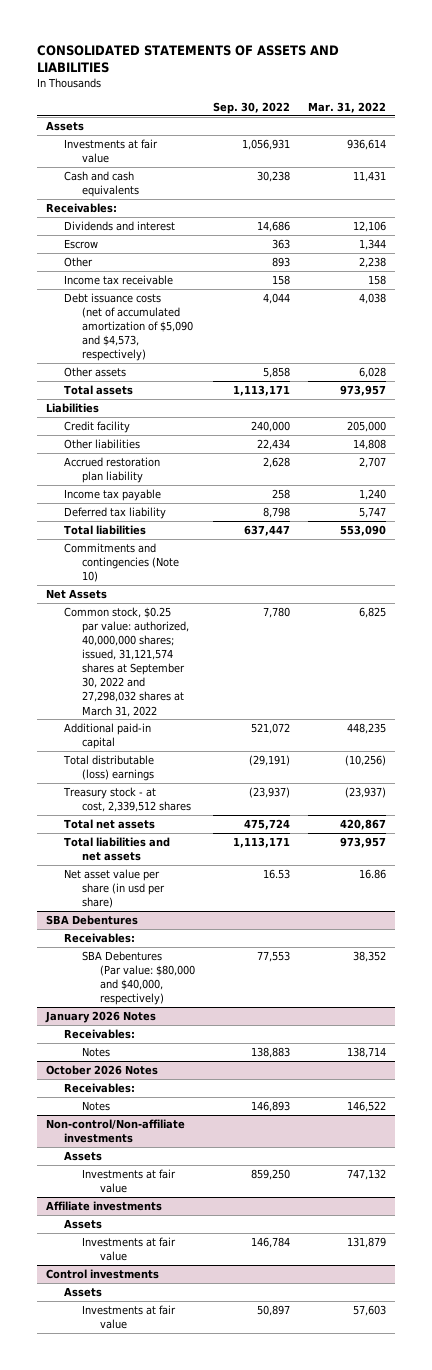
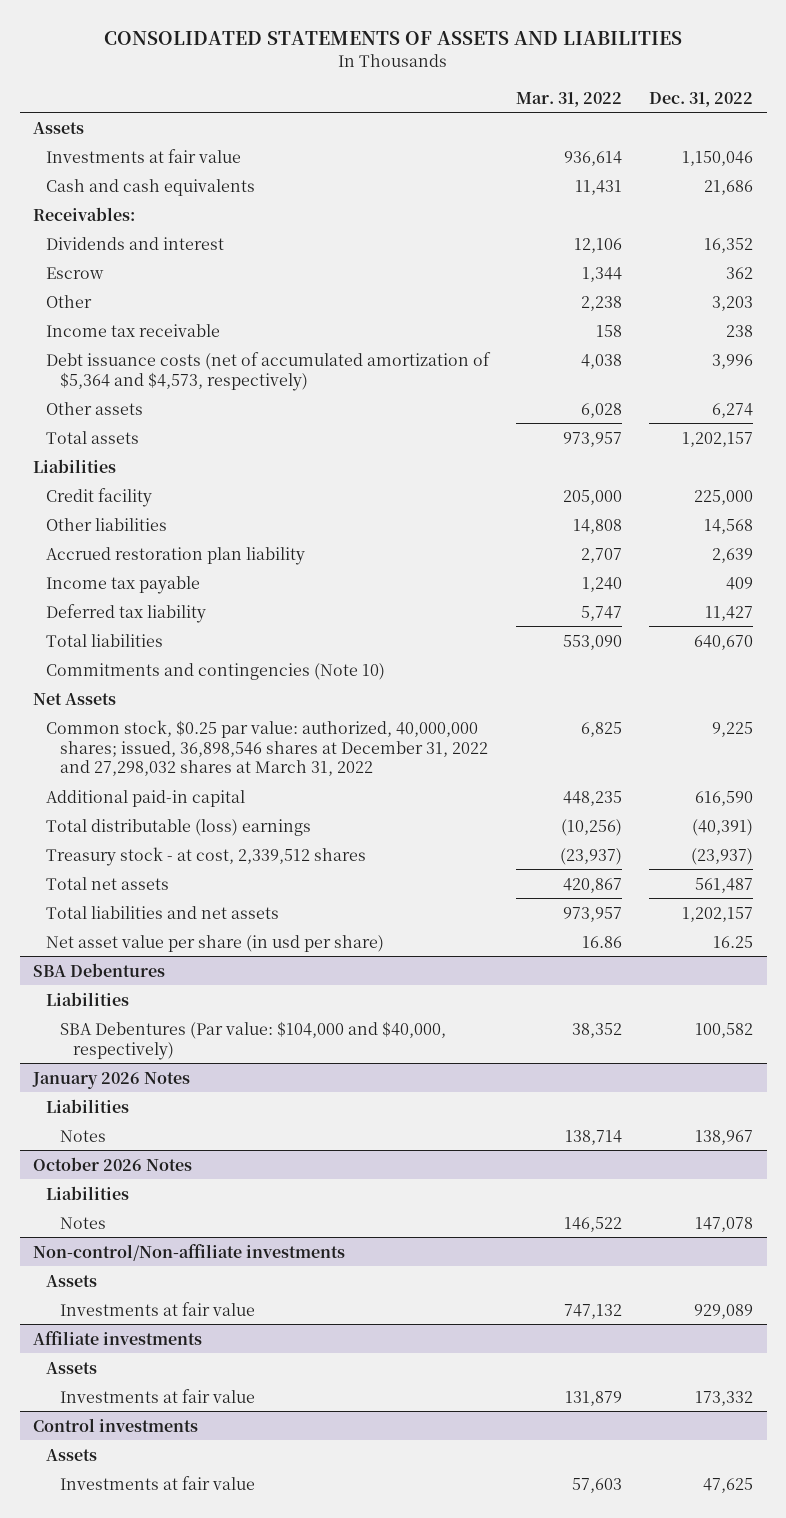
- | Sep. 30, 2022 | Mar. 31, 2022
+ | Mar. 31, 2022 | Dec. 31, 2022
- Debt issuance costs (net of accumulated amortization of $5,090 and $4,573, respectively) | 4,044 | 4,038
+ Debt issuance costs (net of accumulated amortization of $5,364 and $4,573, respectively) | 4,038 | 3,996
- Common stock, $0.25 par value: authorized, 40,000,000 shares; issued, 31,121,574 shares at September 30, 2022 and 27,298,032 shares at March 31, 2022 | 7,780 | 6,825
+ Common stock, $0.25 par value: authorized, 40,000,000 shares; issued, 36,898,546 shares at December 31, 2022 and 27,298,032 shares at March 31, 2022 | 6,825 | 9,225
@ SBA Debentures
- Receivables:
- SBA Debentures (Par value: $80,000 and $40,000, respectively) | 77,553 | 38,352
+ Liabilities
+ SBA Debentures (Par value: $104,000 and $40,000, respectively) | 38,352 | 100,582
@ January 2026 Notes
- Receivables:
+ Liabilities
@ October 2026 Notes
- Receivables:
+ Liabilities

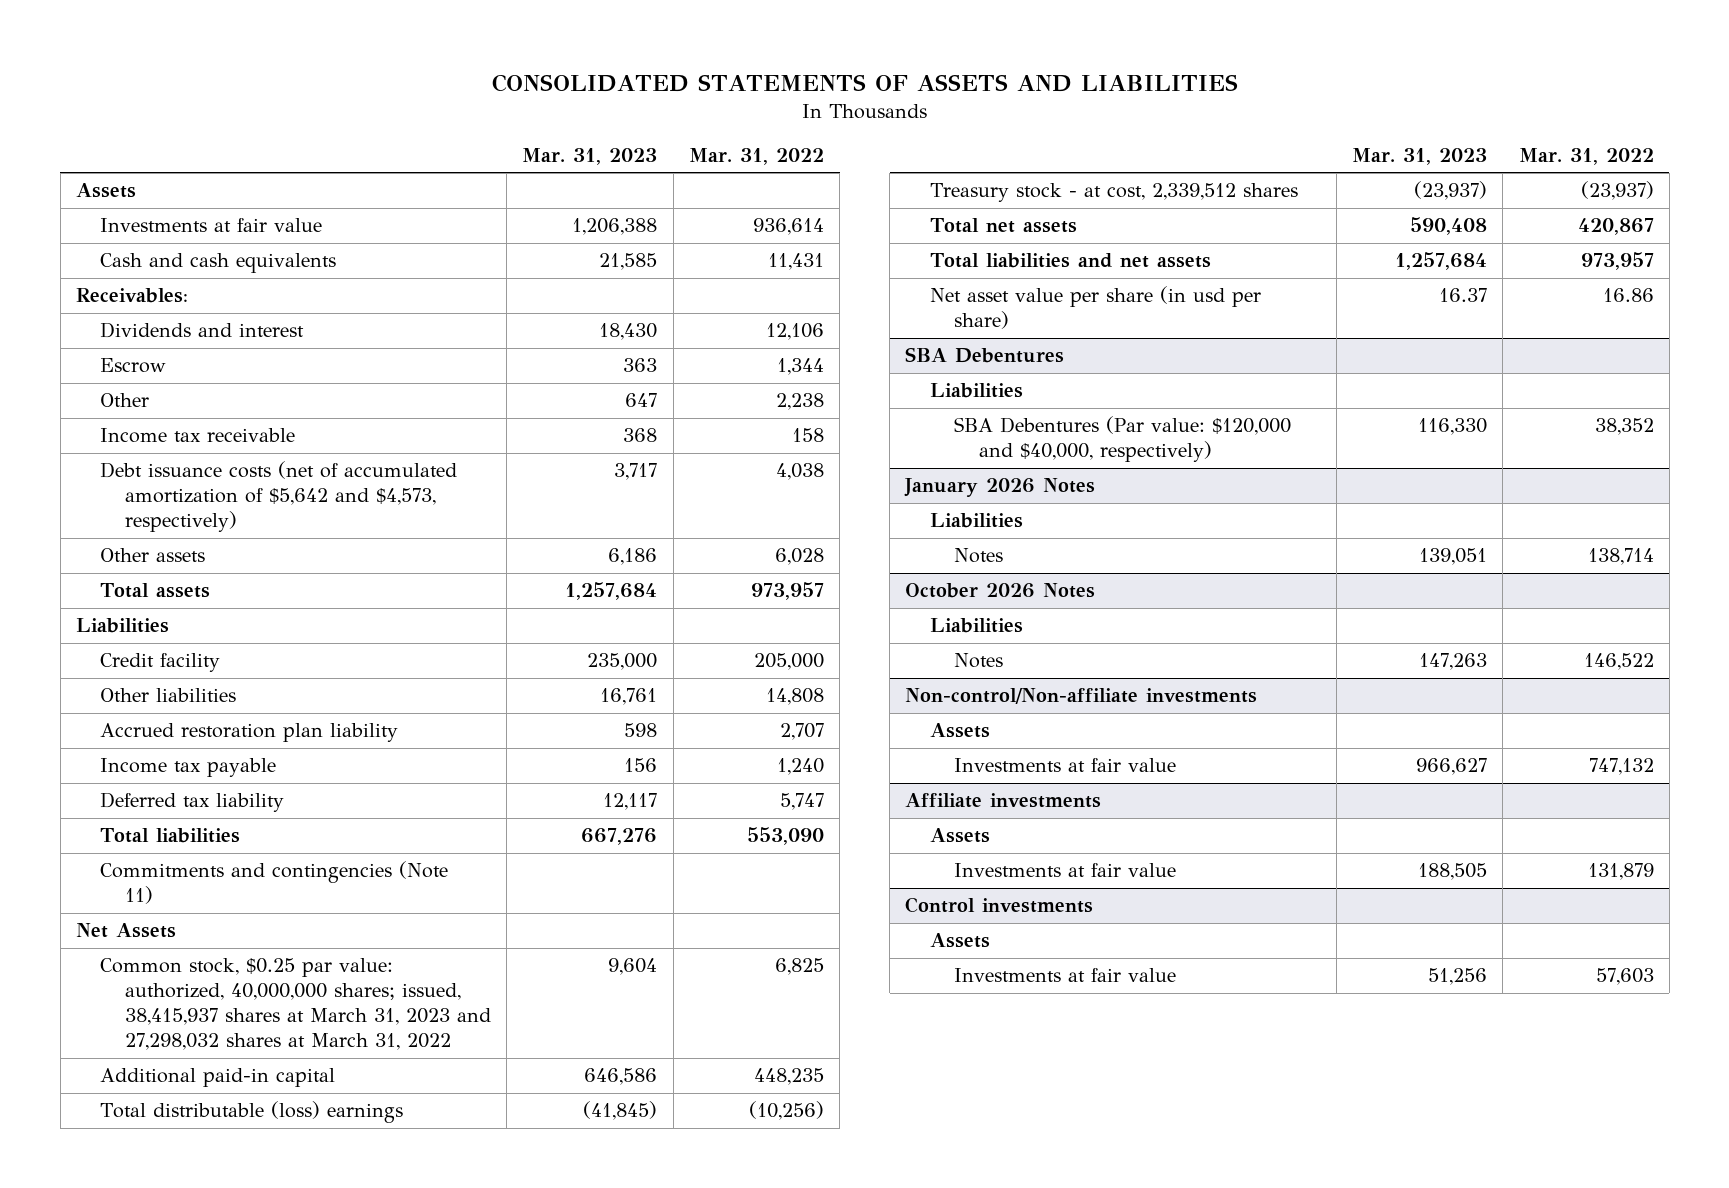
- | Mar. 31, 2022 | Dec. 31, 2022
+ | Mar. 31, 2023 | Mar. 31, 2022
- Debt issuance costs (net of accumulated amortization of $5,364 and $4,573, respectively) | 4,038 | 3,996
+ Debt issuance costs (net of accumulated amortization of $5,642 and $4,573, respectively) | 3,717 | 4,038
- Commitments and contingencies (Note 10)
+ Commitments and contingencies (Note 11)
- Common stock, $0.25 par value: authorized, 40,000,000 shares; issued, 36,898,546 shares at December 31, 2022 and 27,298,032 shares at March 31, 2022 | 6,825 | 9,225
+ Common stock, $0.25 par value: authorized, 40,000,000 shares; issued, 38,415,937 shares at March 31, 2023 and 27,298,032 shares at March 31, 2022 | 9,604 | 6,825
@ SBA Debentures
- SBA Debentures (Par value: $104,000 and $40,000, respectively) | 38,352 | 100,582
+ SBA Debentures (Par value: $120,000 and $40,000, respectively) | 116,330 | 38,352

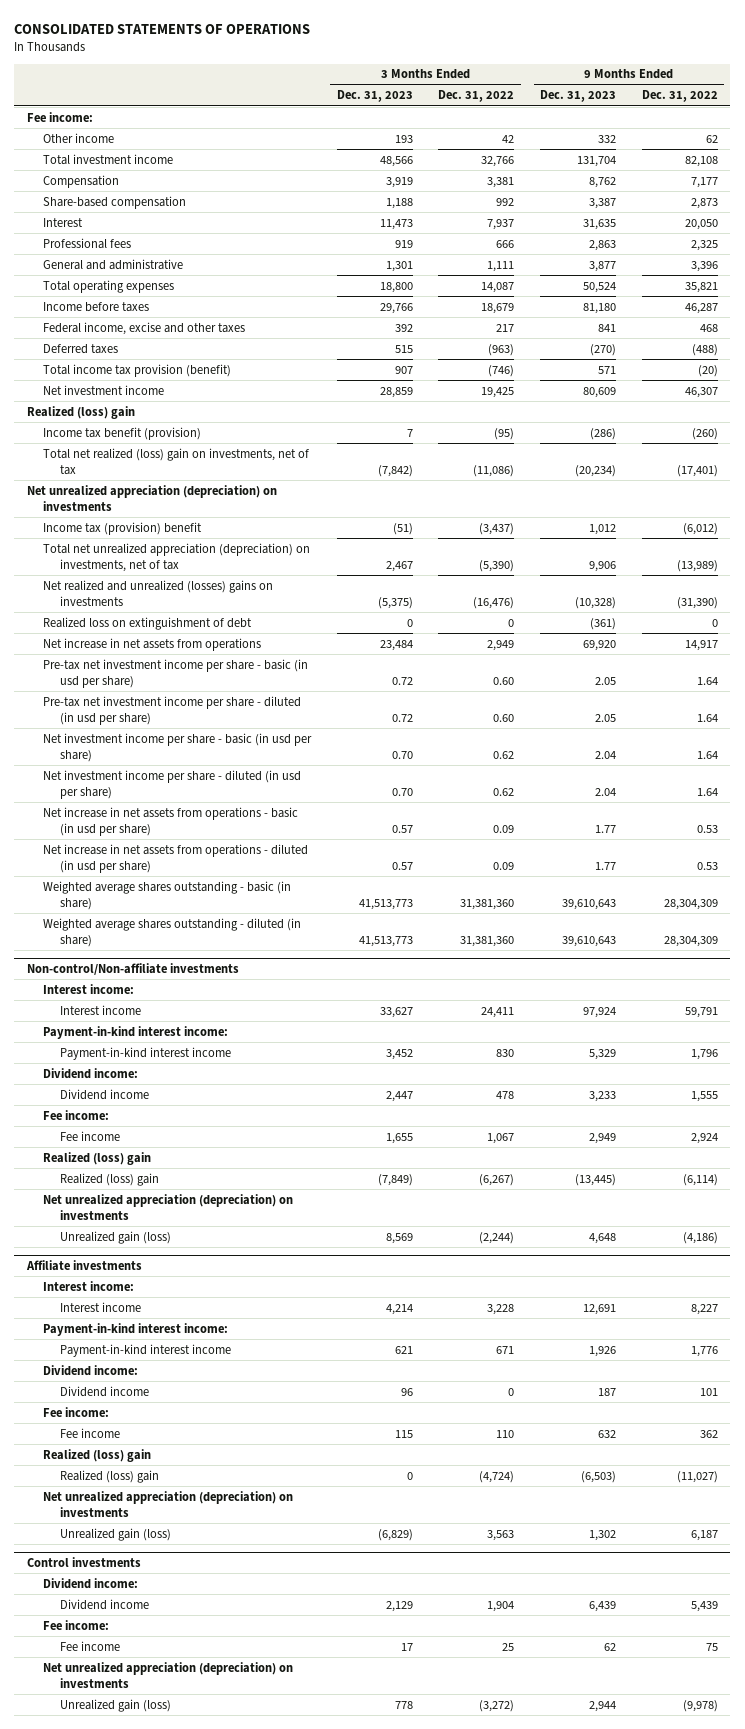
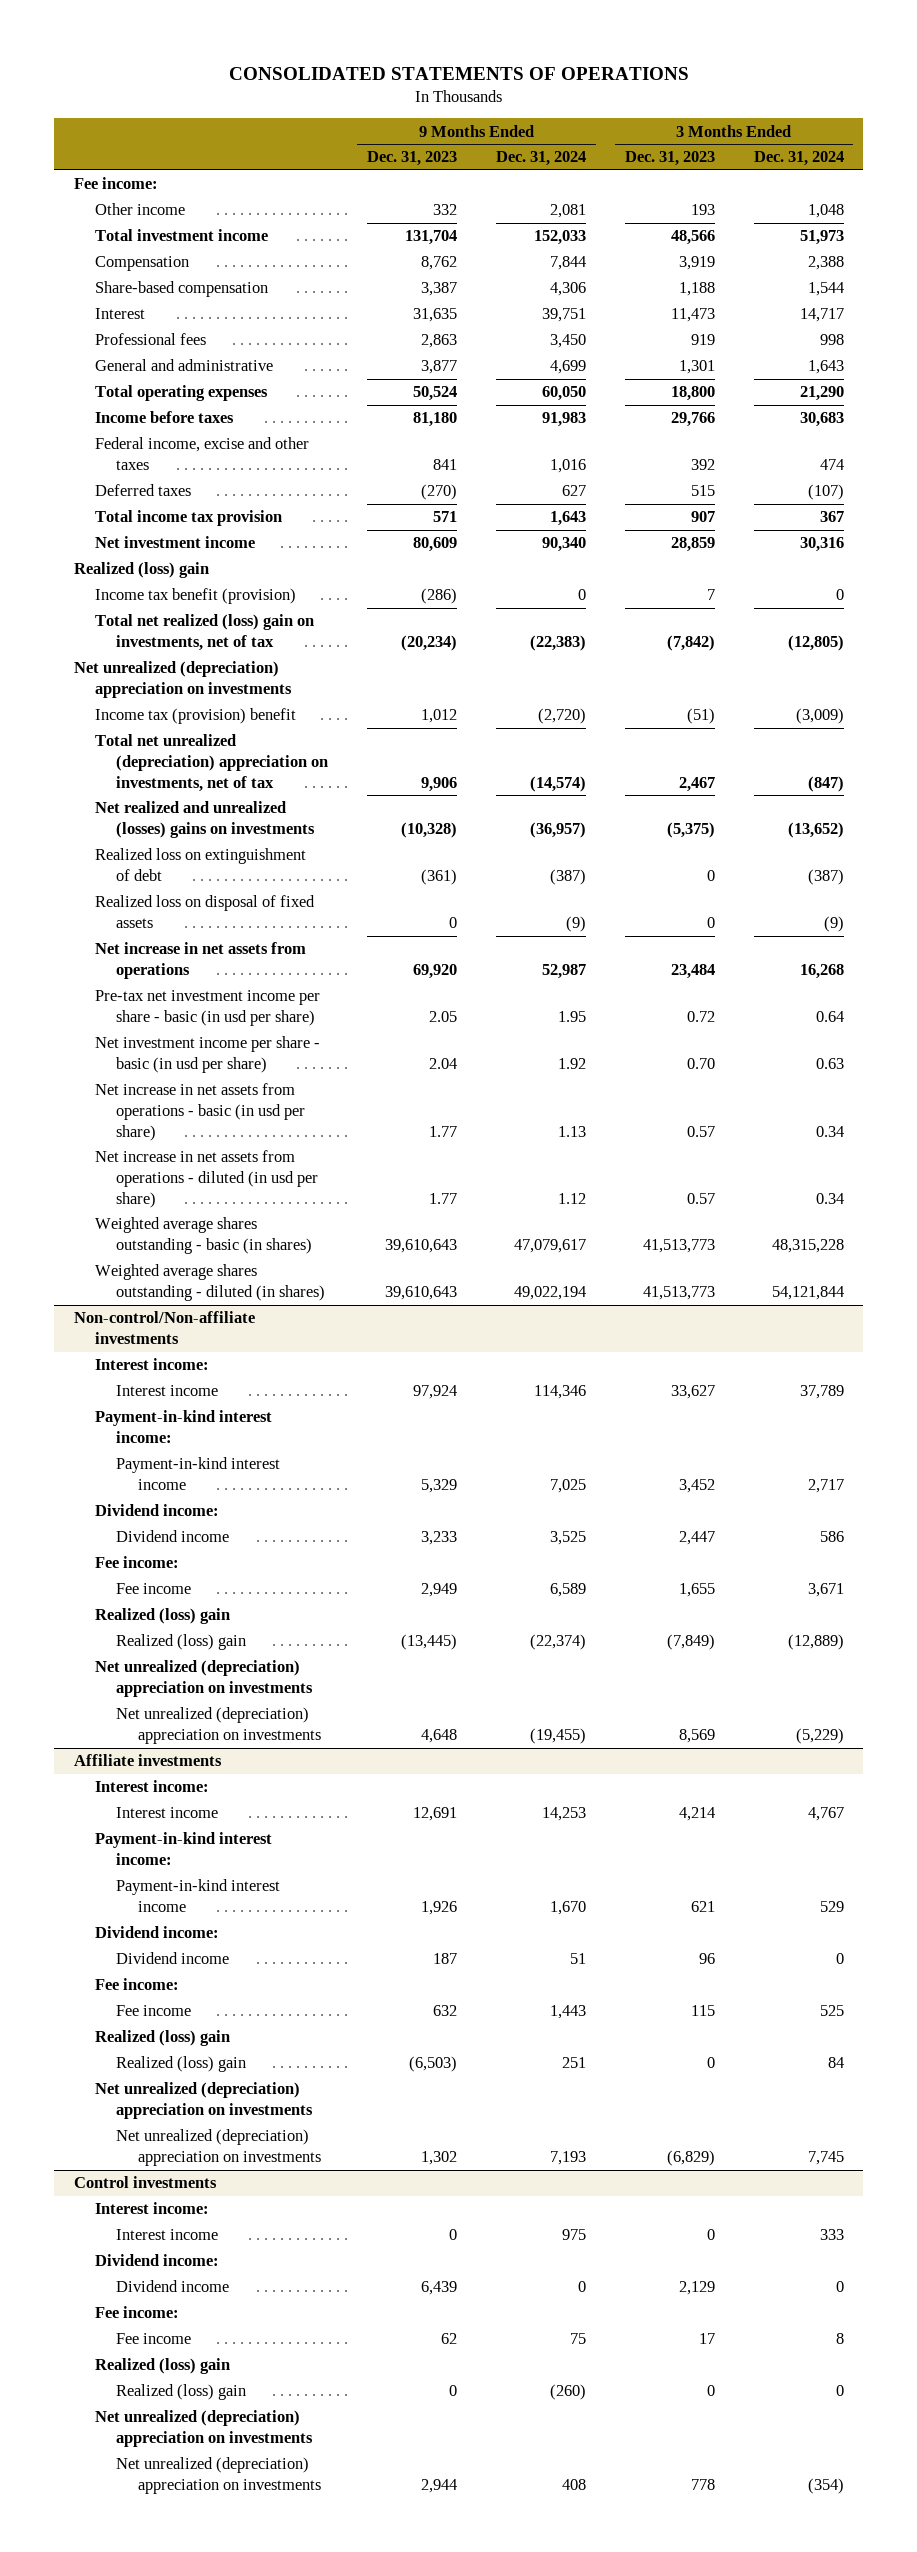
- | 3 Months Ended Dec. 31, 2023 | 3 Months Ended Dec. 31, 2022 | 9 Months Ended Dec. 31, 2023 | 9 Months Ended Dec. 31, 2022
+ | 9 Months Ended Dec. 31, 2023 | 9 Months Ended Dec. 31, 2024 | 3 Months Ended Dec. 31, 2023 | 3 Months Ended Dec. 31, 2024
- Total income tax provision (benefit) | 907 | (746) | 571 | (20)
+ Total income tax provision | 571 | 1,643 | 907 | 367
- Net unrealized appreciation (depreciation) on investments
+ Net unrealized (depreciation) appreciation on investments
- Total net unrealized appreciation (depreciation) on investments, net of tax | 2,467 | (5,390) | 9,906 | (13,989)
+ Total net unrealized (depreciation) appreciation on investments, net of tax | 9,906 | (14,574) | 2,467 | (847)
+ Realized loss on disposal of fixed assets | 0 | (9) | 0 | (9)
- Pre-tax net investment income per share - diluted (in usd per share) | 0.72 | 0.60 | 2.05 | 1.64
- Net investment income per share - diluted (in usd per share) | 0.70 | 0.62 | 2.04 | 1.64
- Weighted average shares outstanding - basic (in share) | 41,513,773 | 31,381,360 | 39,610,643 | 28,304,309
- Weighted average shares outstanding - diluted (in share) | 41,513,773 | 31,381,360 | 39,610,643 | 28,304,309
+ Weighted average shares outstanding - basic (in shares) | 39,610,643 | 47,079,617 | 41,513,773 | 48,315,228
+ Weighted average shares outstanding - diluted (in shares) | 39,610,643 | 49,022,194 | 41,513,773 | 54,121,844
@ Non-control/Non-affiliate investments
- Net unrealized appreciation (depreciation) on investments
- Unrealized gain (loss) | 8,569 | (2,244) | 4,648 | (4,186)
+ Net unrealized (depreciation) appreciation on investments
+ Net unrealized (depreciation) appreciation on investments | 4,648 | (19,455) | 8,569 | (5,229)
@ Affiliate investments
- Net unrealized appreciation (depreciation) on investments
- Unrealized gain (loss) | (6,829) | 3,563 | 1,302 | 6,187
+ Net unrealized (depreciation) appreciation on investments
+ Net unrealized (depreciation) appreciation on investments | 1,302 | 7,193 | (6,829) | 7,745
@ Control investments
+ Interest income:
+ Interest income | 0 | 975 | 0 | 333
- Net unrealized appreciation (depreciation) on investments
- Unrealized gain (loss) | 778 | (3,272) | 2,944 | (9,978)
+ Realized (loss) gain
+ Realized (loss) gain | 0 | (260) | 0 | 0
+ Net unrealized (depreciation) appreciation on investments
+ Net unrealized (depreciation) appreciation on investments | 2,944 | 408 | 778 | (354)

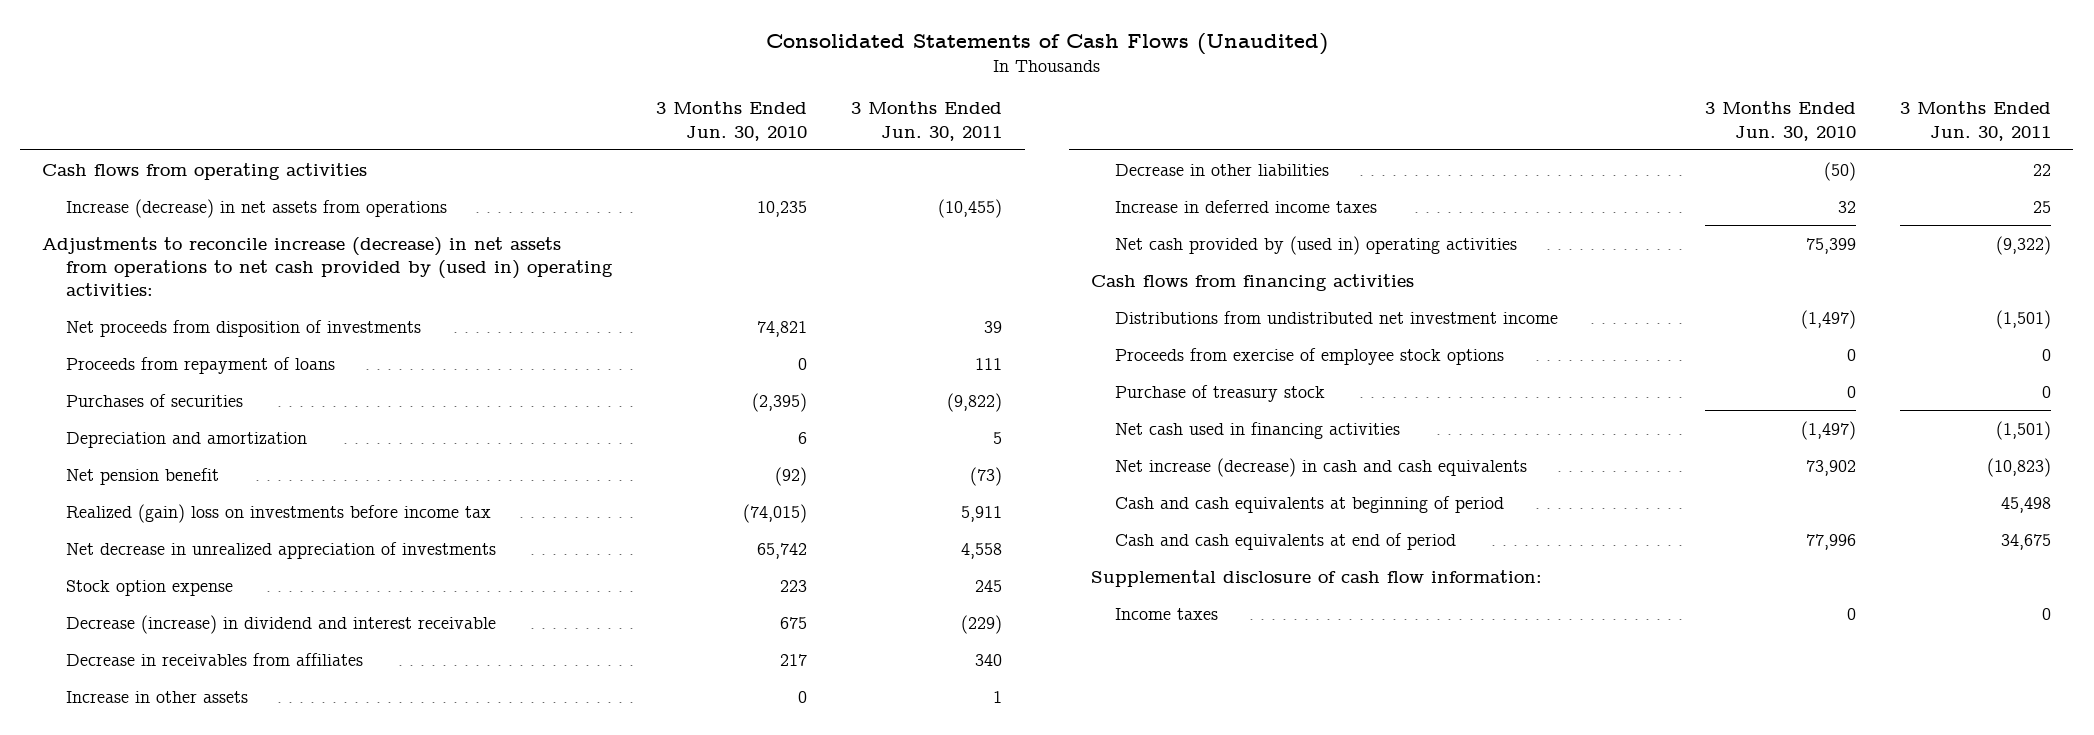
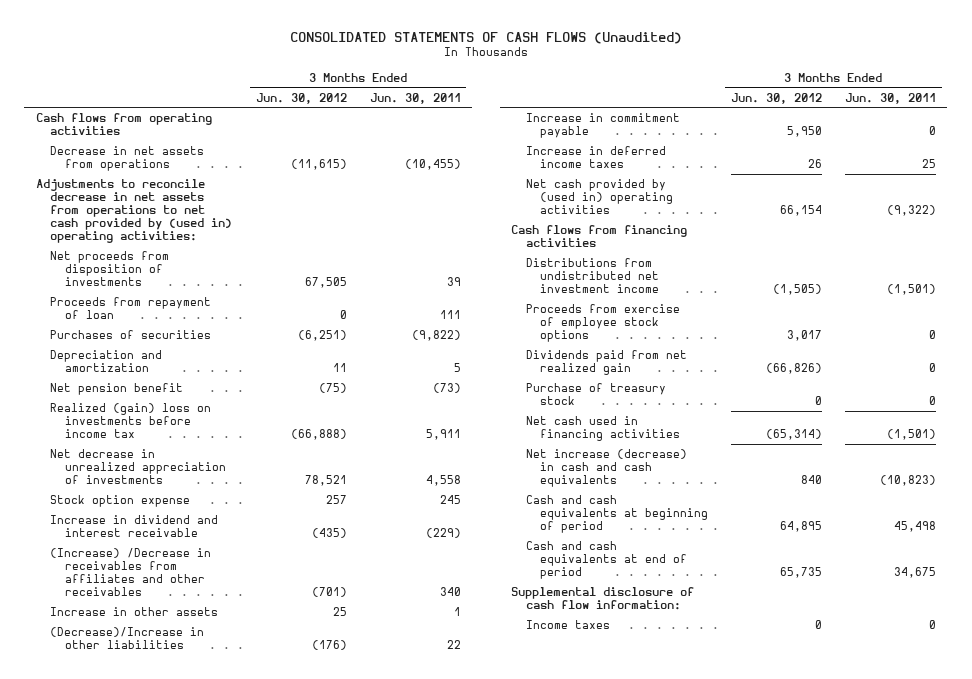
- Consolidated Statements of Cash Flows (Unaudited)
+ CONSOLIDATED STATEMENTS OF CASH FLOWS (Unaudited)
- | 3 Months Ended Jun. 30, 2010 | 3 Months Ended Jun. 30, 2011
+ | 3 Months Ended Jun. 30, 2012 | 3 Months Ended Jun. 30, 2011
- Increase (decrease) in net assets from operations | 10,235 | (10,455)
- Adjustments to reconcile increase (decrease) in net assets from operations to net cash provided by (used in) operating activities:
+ Decrease in net assets from operations | (11,615) | (10,455)
+ Adjustments to reconcile decrease in net assets from operations to net cash provided by (used in) operating activities:
- Proceeds from repayment of loans | 0 | 111
+ Proceeds from repayment of loan | 0 | 111
- Decrease (increase) in dividend and interest receivable | 675 | (229)
- Decrease in receivables from affiliates | 217 | 340
+ Increase in dividend and interest receivable | (435) | (229)
+ (Increase) /Decrease in receivables from affiliates and other receivables | (701) | 340
- Decrease in other liabilities | (50) | 22
+ (Decrease)/Increase in other liabilities | (176) | 22
+ Increase in commitment payable | 5,950 | 0
+ Dividends paid from net realized gain | (66,826) | 0

